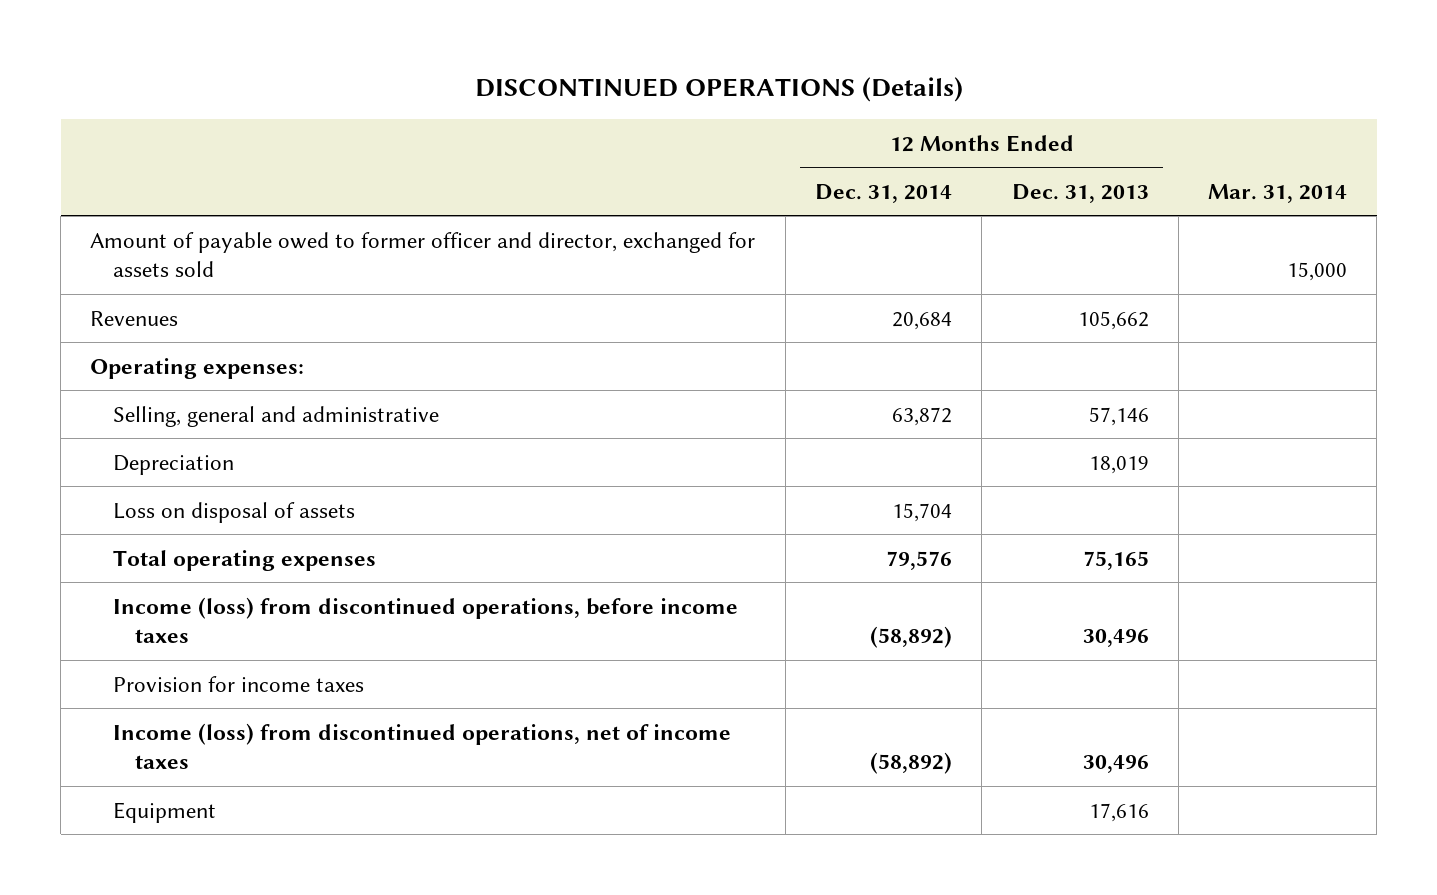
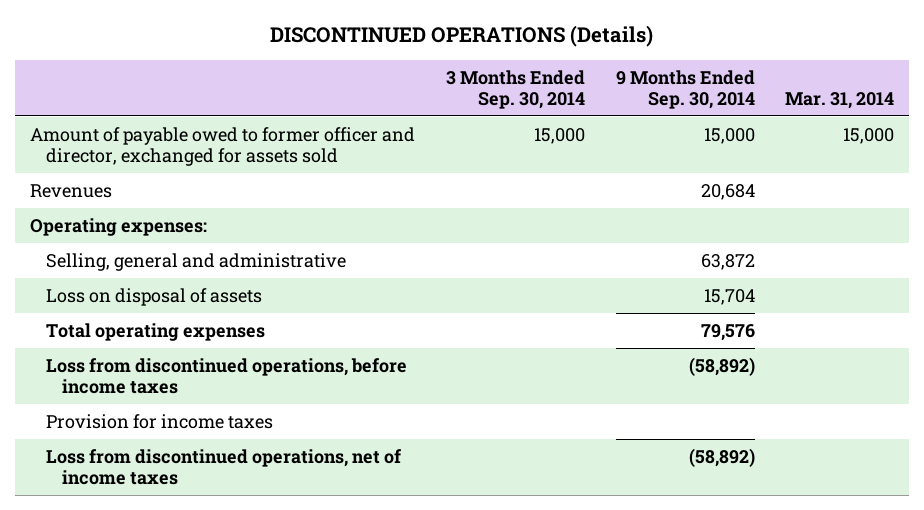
- | 12 Months Ended Dec. 31, 2014 | 12 Months Ended Dec. 31, 2013 | Mar. 31, 2014
+ | 3 Months Ended Sep. 30, 2014 | 9 Months Ended Sep. 30, 2014 | Mar. 31, 2014
- Depreciation | | 18,019 |
- Income (loss) from discontinued operations, before income taxes | (58,892) | 30,496 |
+ Loss from discontinued operations, before income taxes | | (58,892) |
- Income (loss) from discontinued operations, net of income taxes | (58,892) | 30,496 |
- Equipment | | 17,616 |
+ Loss from discontinued operations, net of income taxes | | (58,892) |

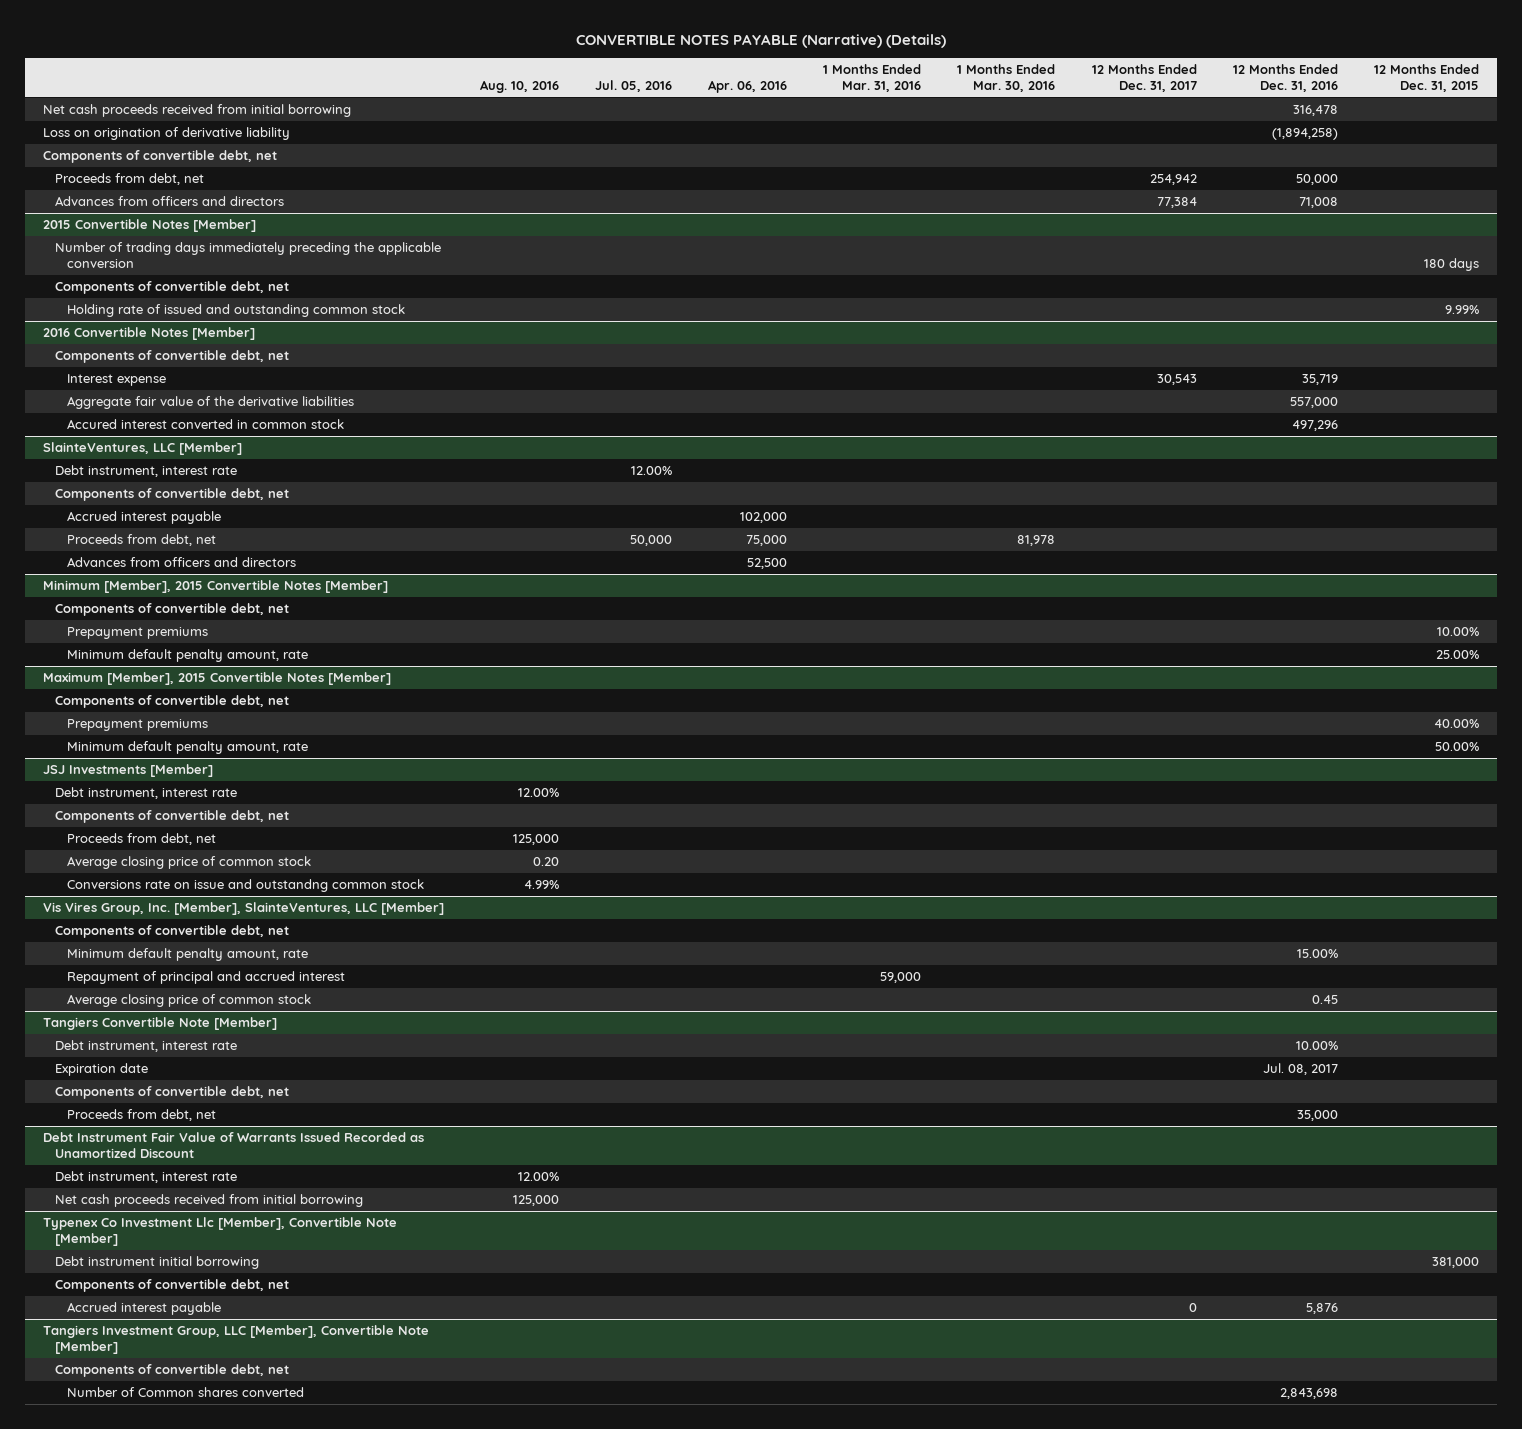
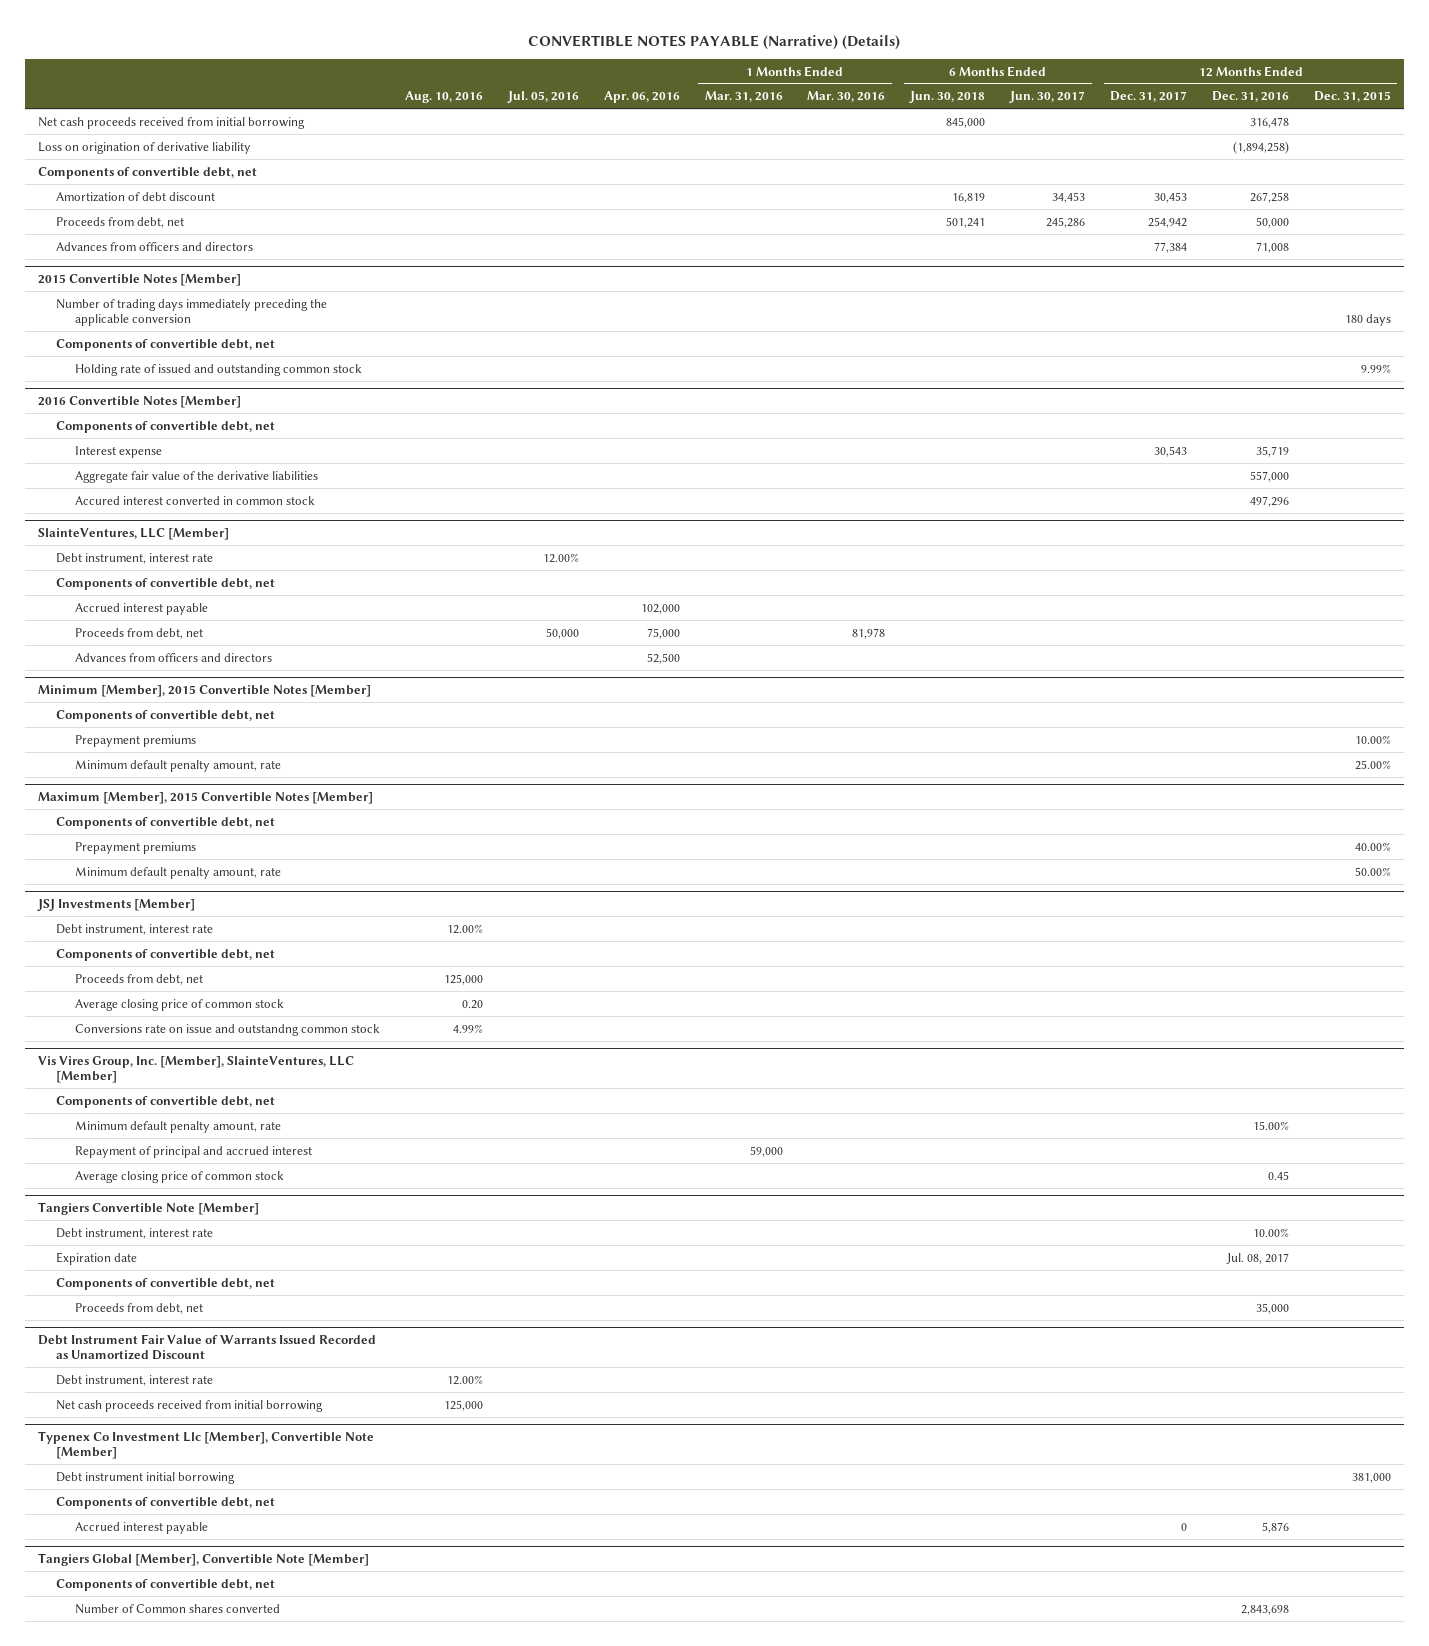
- | Aug. 10, 2016 | Jul. 05, 2016 | Apr. 06, 2016 | 1 Months Ended Mar. 31, 2016 | 1 Months Ended Mar. 30, 2016 | 12 Months Ended Dec. 31, 2017 | 12 Months Ended Dec. 31, 2016 | 12 Months Ended Dec. 31, 2015
+ | Aug. 10, 2016 | Jul. 05, 2016 | Apr. 06, 2016 | 1 Months Ended Mar. 31, 2016 | 1 Months Ended Mar. 30, 2016 | 6 Months Ended Jun. 30, 2018 | 6 Months Ended Jun. 30, 2017 | 12 Months Ended Dec. 31, 2017 | 12 Months Ended Dec. 31, 2016 | 12 Months Ended Dec. 31, 2015
+ Amortization of debt discount | | | | | | 16,819 | 34,453 | 30,453 | 267,258 |
- Tangiers Investment Group, LLC [Member], Convertible Note [Member]
+ Tangiers Global [Member], Convertible Note [Member]

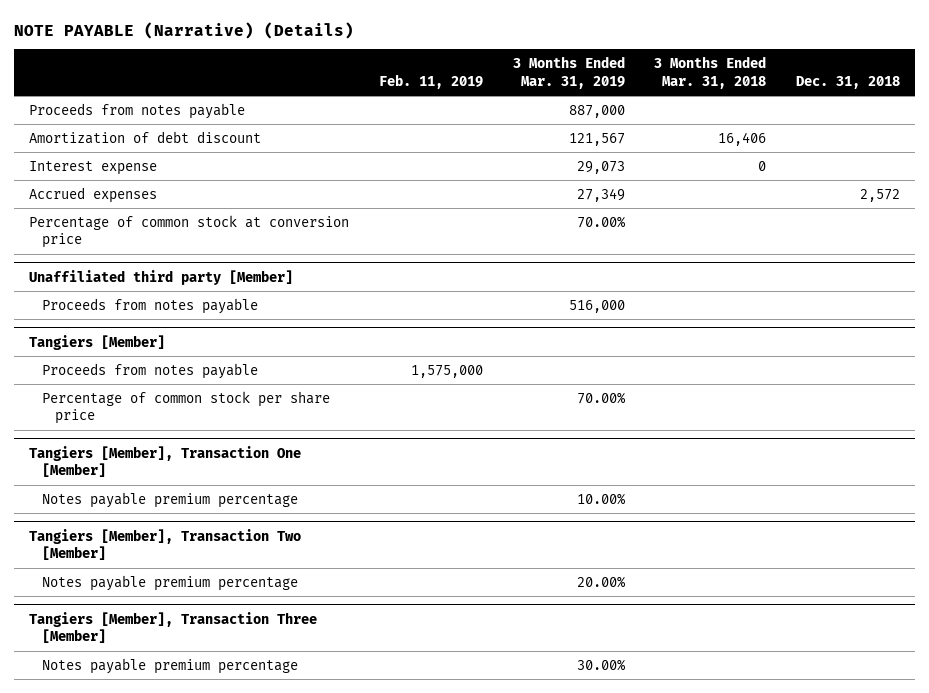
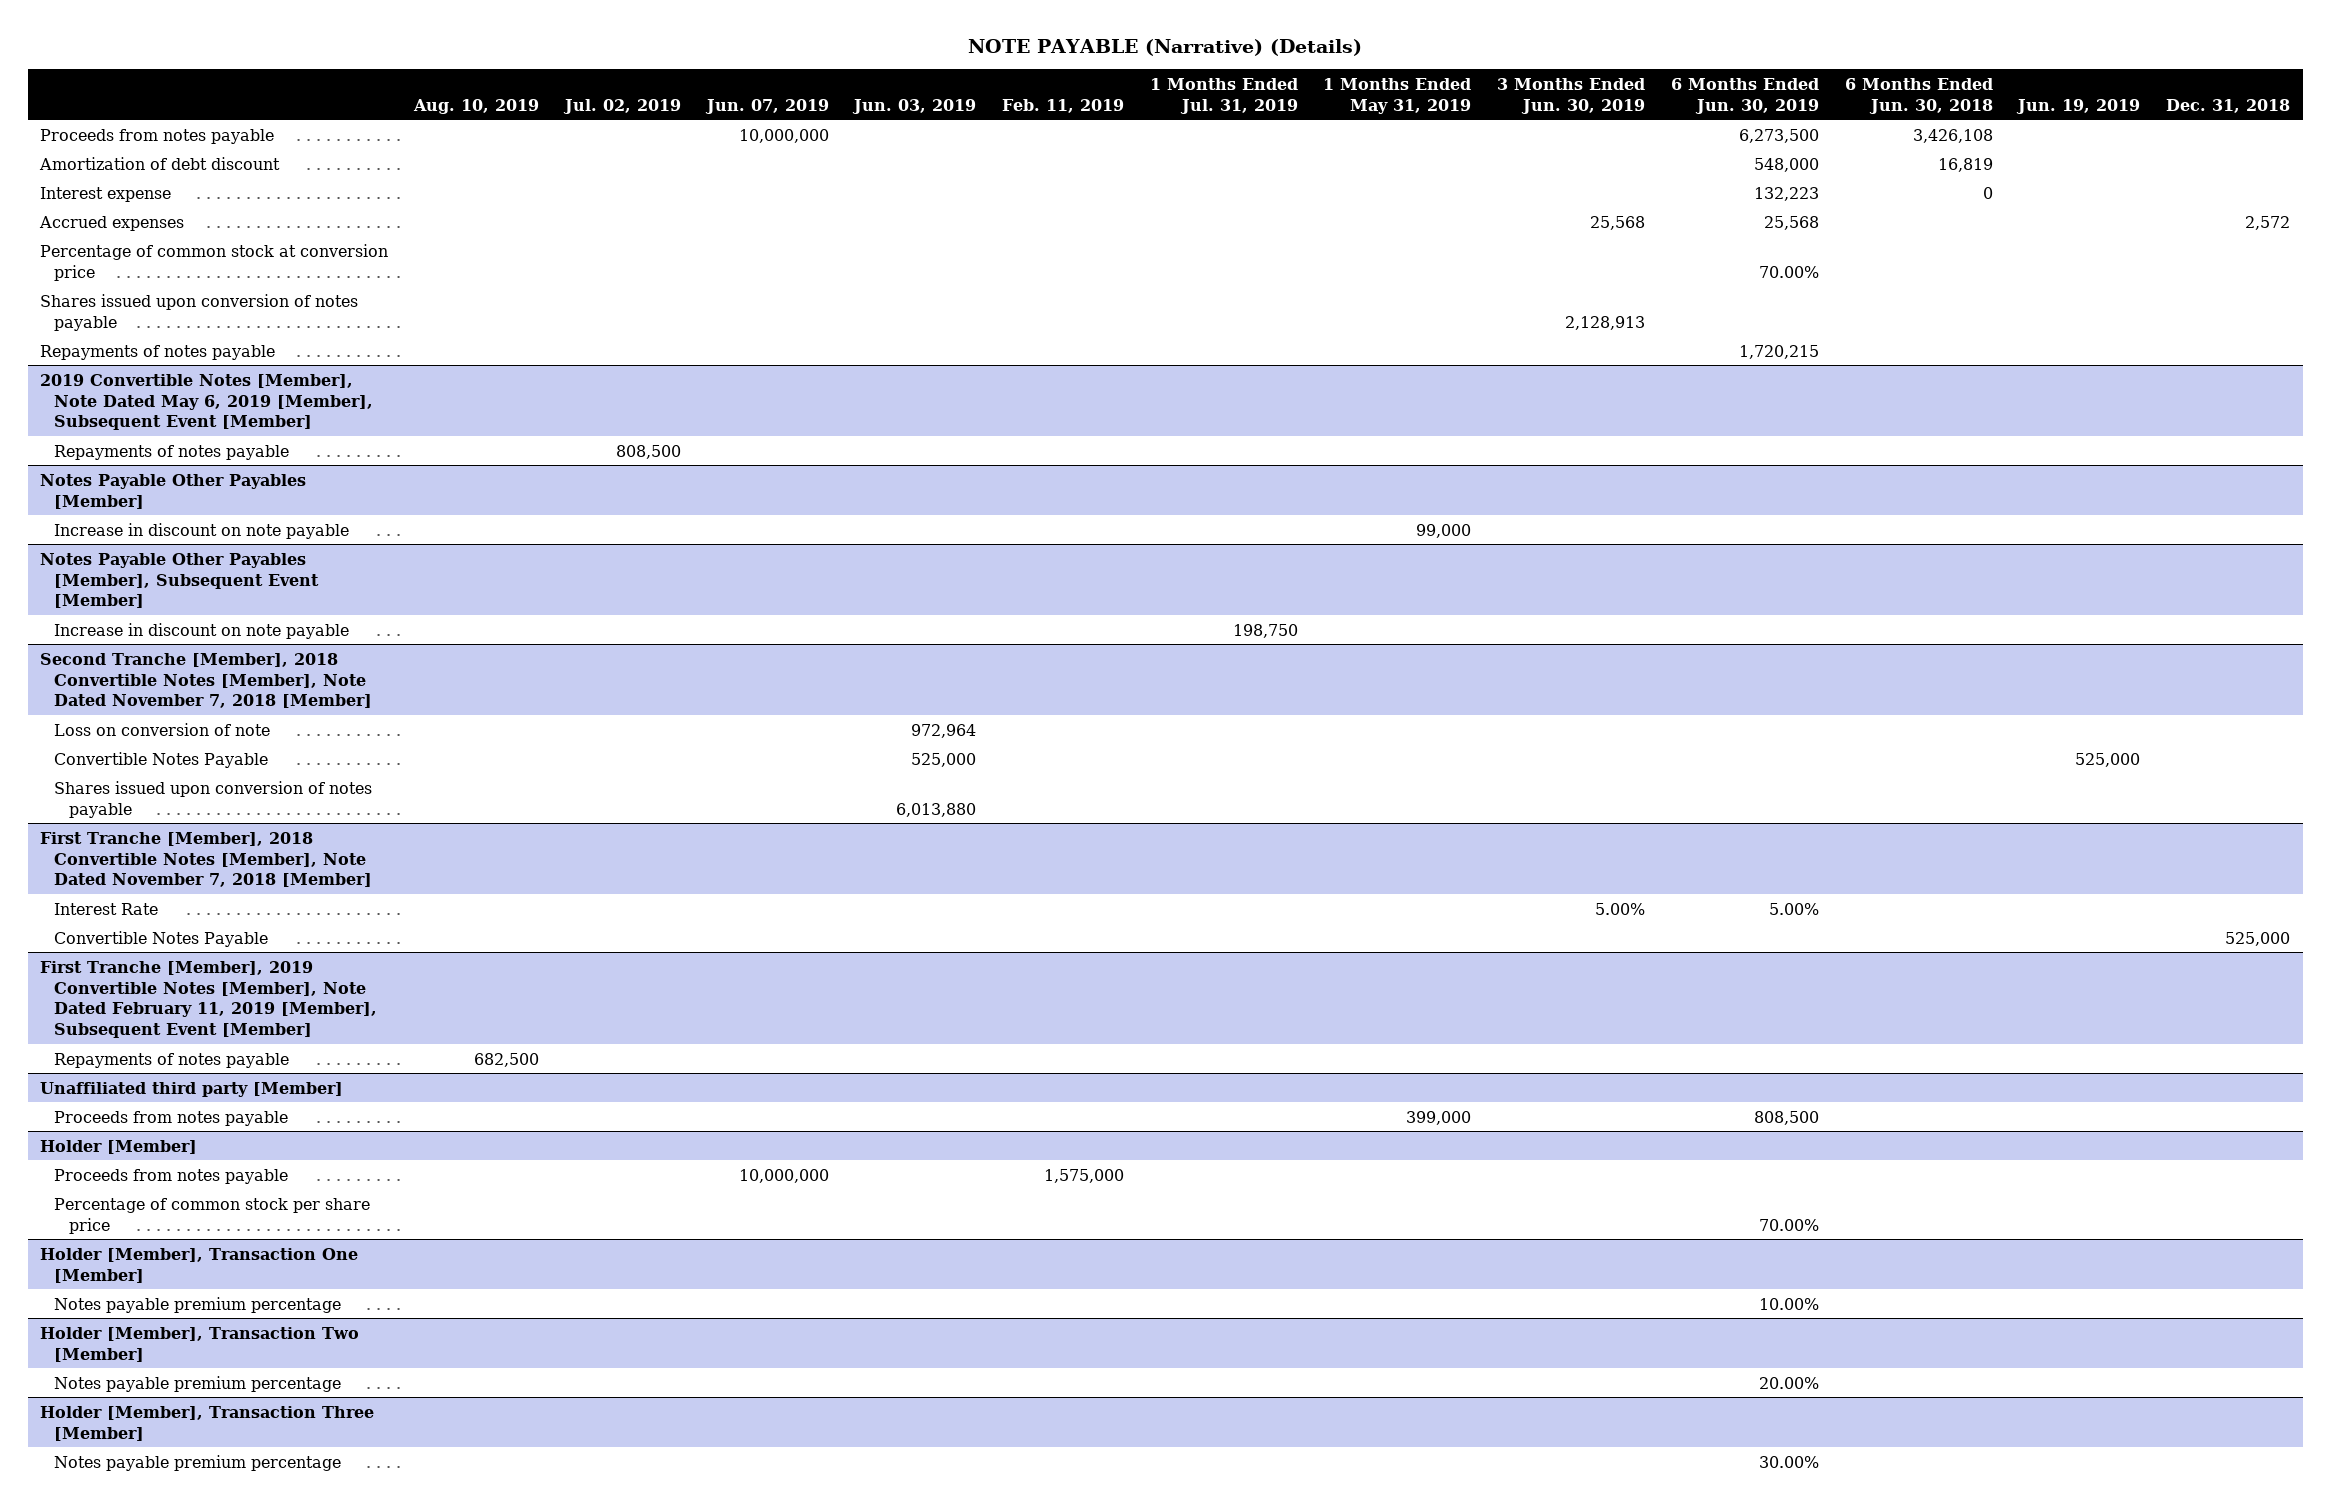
- | Feb. 11, 2019 | 3 Months Ended Mar. 31, 2019 | 3 Months Ended Mar. 31, 2018 | Dec. 31, 2018
+ | Aug. 10, 2019 | Jul. 02, 2019 | Jun. 07, 2019 | Jun. 03, 2019 | Feb. 11, 2019 | 1 Months Ended Jul. 31, 2019 | 1 Months Ended May 31, 2019 | 3 Months Ended Jun. 30, 2019 | 6 Months Ended Jun. 30, 2019 | 6 Months Ended Jun. 30, 2018 | Jun. 19, 2019 | Dec. 31, 2018
+ Shares issued upon conversion of notes payable | | | | | | | | 2,128,913 | | | |
+ Repayments of notes payable | | | | | | | | | 1,720,215 | | |
+ 2019 Convertible Notes [Member], Note Dated May 6, 2019 [Member], Subsequent Event [Member]
+ Repayments of notes payable | | 808,500 | | | | | | | | | |
+ Notes Payable Other Payables [Member]
+ Increase in discount on note payable | | | | | | | 99,000 | | | | |
+ Notes Payable Other Payables [Member], Subsequent Event [Member]
+ Increase in discount on note payable | | | | | | 198,750 | | | | | |
+ Second Tranche [Member], 2018 Convertible Notes [Member], Note Dated November 7, 2018 [Member]
+ Loss on conversion of note | | | | 972,964 | | | | | | | |
+ Convertible Notes Payable | | | | 525,000 | | | | | | | 525,000 |
+ Shares issued upon conversion of notes payable | | | | 6,013,880 | | | | | | | |
+ First Tranche [Member], 2018 Convertible Notes [Member], Note Dated November 7, 2018 [Member]
+ Interest Rate | | | | | | | | 5.00% | 5.00% | | |
+ Convertible Notes Payable | | | | | | | | | | | | 525,000
+ First Tranche [Member], 2019 Convertible Notes [Member], Note Dated February 11, 2019 [Member], Subsequent Event [Member]
+ Repayments of notes payable | 682,500 | | | | | | | | | | |
- Tangiers [Member]
+ Holder [Member]
- Tangiers [Member], Transaction One [Member]
+ Holder [Member], Transaction One [Member]
- Tangiers [Member], Transaction Two [Member]
+ Holder [Member], Transaction Two [Member]
- Tangiers [Member], Transaction Three [Member]
+ Holder [Member], Transaction Three [Member]

